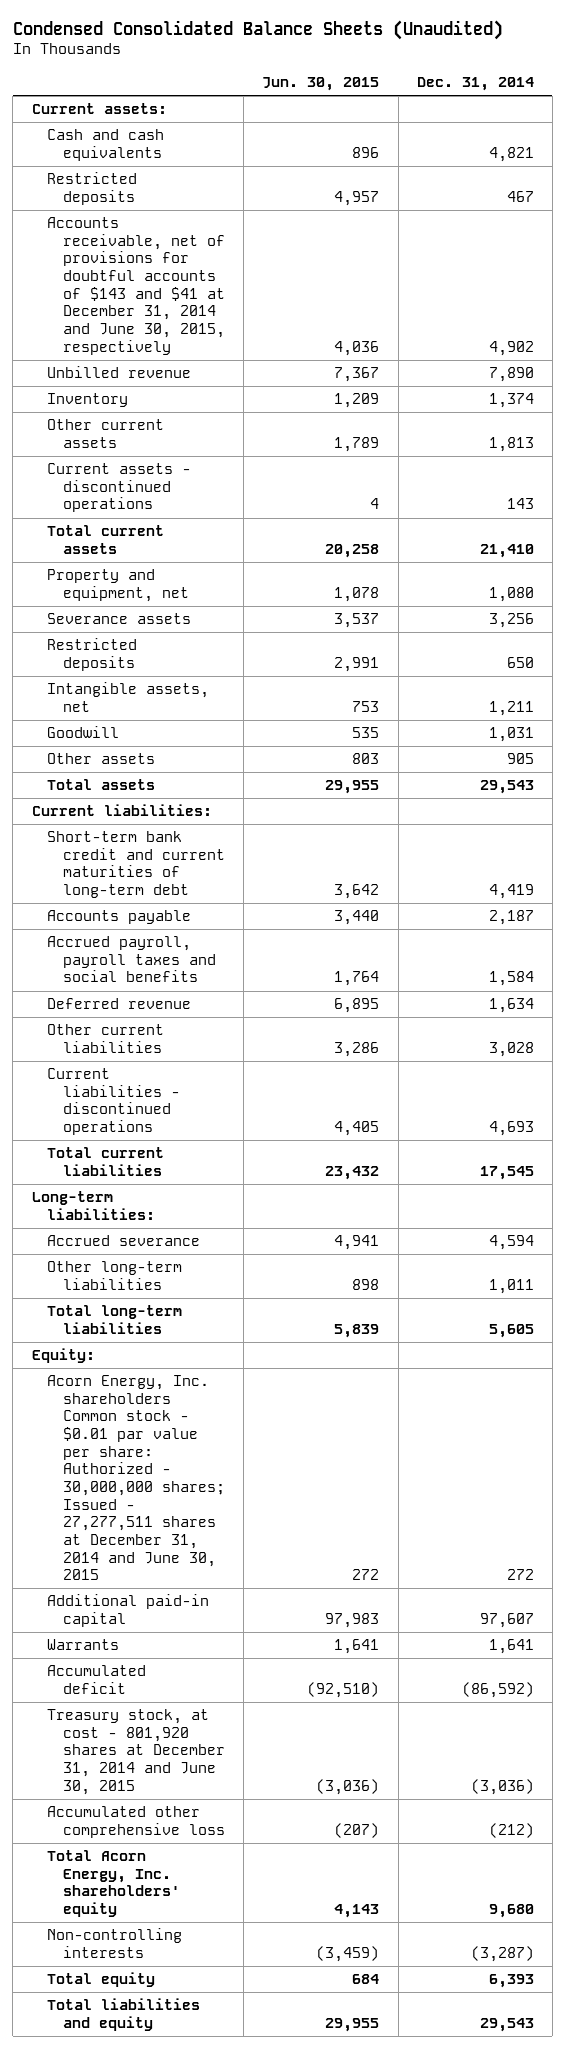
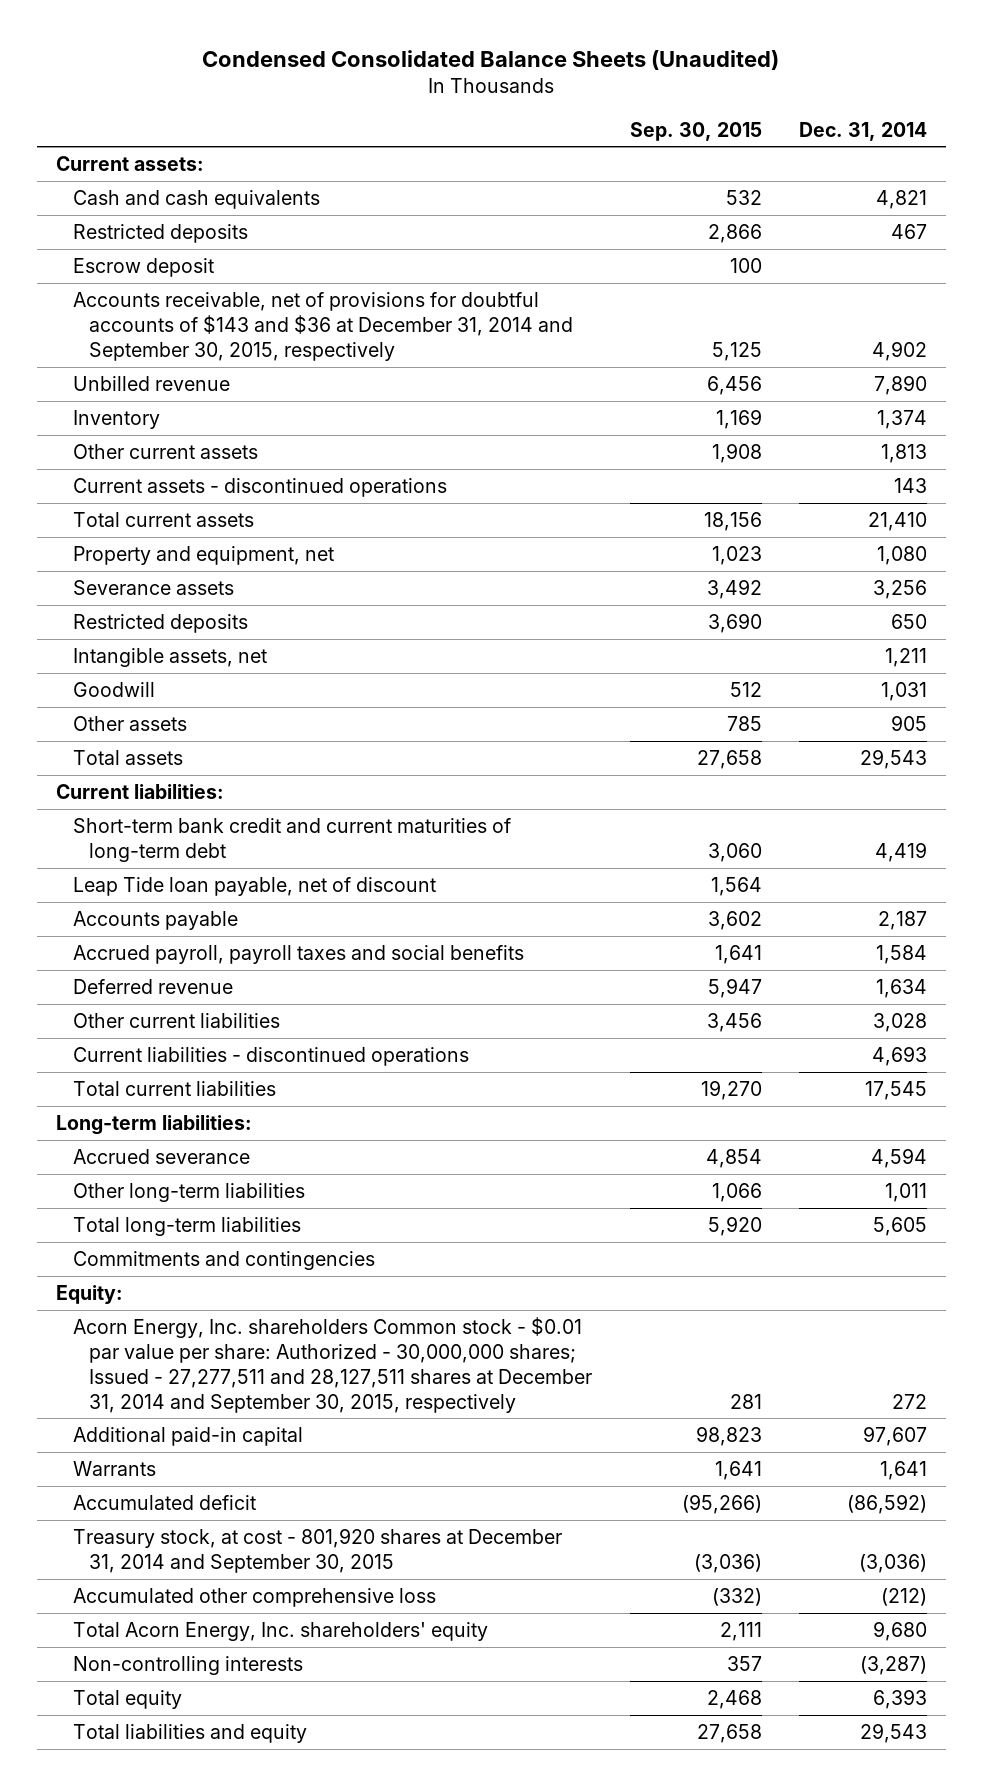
- | Jun. 30, 2015 | Dec. 31, 2014
+ | Sep. 30, 2015 | Dec. 31, 2014
- Accounts receivable, net of provisions for doubtful accounts of $143 and $41 at December 31, 2014 and June 30, 2015, respectively | 4,036 | 4,902
+ Escrow deposit | 100 |
+ Accounts receivable, net of provisions for doubtful accounts of $143 and $36 at December 31, 2014 and September 30, 2015, respectively | 5,125 | 4,902
+ Leap Tide loan payable, net of discount | 1,564 |
+ Commitments and contingencies
- Acorn Energy, Inc. shareholders Common stock - $0.01 par value per share: Authorized - 30,000,000 shares; Issued - 27,277,511 shares at December 31, 2014 and June 30, 2015 | 272 | 272
+ Acorn Energy, Inc. shareholders Common stock - $0.01 par value per share: Authorized - 30,000,000 shares; Issued - 27,277,511 and 28,127,511 shares at December 31, 2014 and September 30, 2015, respectively | 281 | 272
- Treasury stock, at cost - 801,920 shares at December 31, 2014 and June 30, 2015 | (3,036) | (3,036)
+ Treasury stock, at cost - 801,920 shares at December 31, 2014 and September 30, 2015 | (3,036) | (3,036)

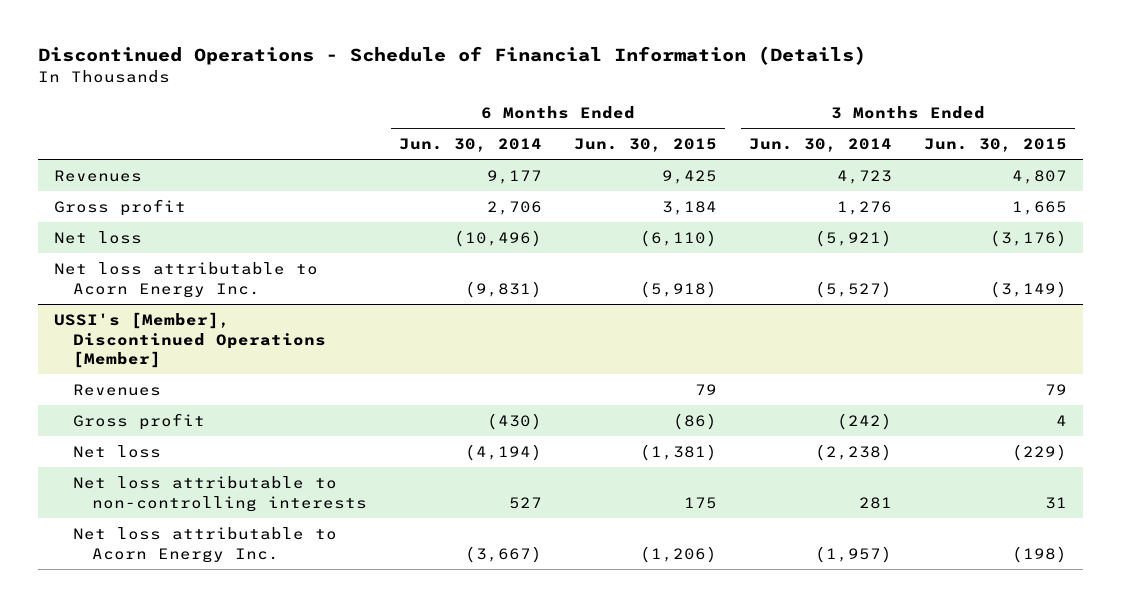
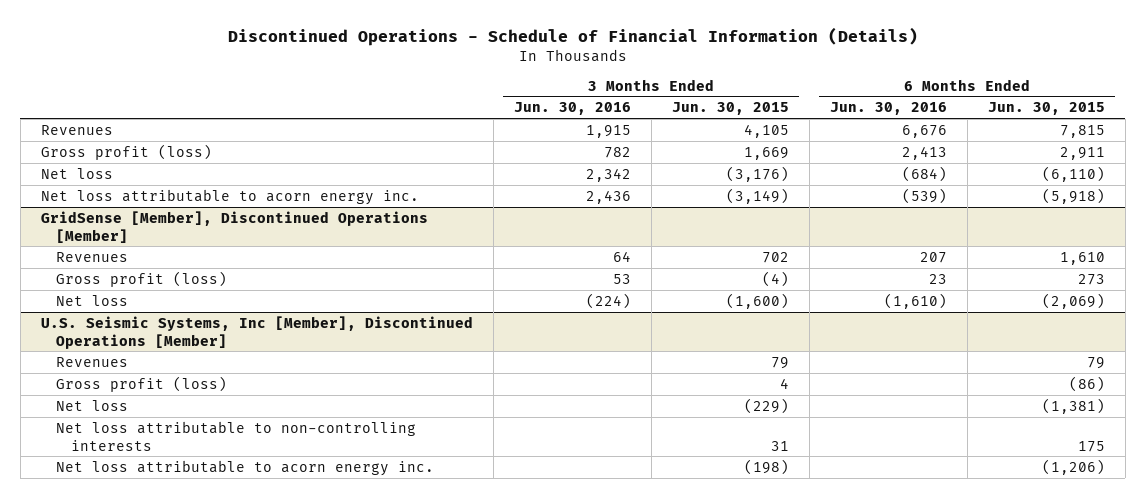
- | 6 Months Ended Jun. 30, 2014 | 6 Months Ended Jun. 30, 2015 | 3 Months Ended Jun. 30, 2014 | 3 Months Ended Jun. 30, 2015
+ | 3 Months Ended Jun. 30, 2016 | 3 Months Ended Jun. 30, 2015 | 6 Months Ended Jun. 30, 2016 | 6 Months Ended Jun. 30, 2015
- Revenues | 9,177 | 9,425 | 4,723 | 4,807
- Gross profit | 2,706 | 3,184 | 1,276 | 1,665
+ Revenues | 1,915 | 4,105 | 6,676 | 7,815
+ Gross profit (loss) | 782 | 1,669 | 2,413 | 2,911
- Net loss attributable to Acorn Energy Inc. | (9,831) | (5,918) | (5,527) | (3,149)
- USSI's [Member], Discontinued Operations [Member]
+ Net loss attributable to acorn energy inc. | 2,436 | (3,149) | (539) | (5,918)
+ GridSense [Member], Discontinued Operations [Member]
+ Revenues | 64 | 702 | 207 | 1,610
+ Gross profit (loss) | 53 | (4) | 23 | 273
+ Net loss | (224) | (1,600) | (1,610) | (2,069)
+ U.S. Seismic Systems, Inc [Member], Discontinued Operations [Member]
- Gross profit | (430) | (86) | (242) | 4
+ Gross profit (loss) | | 4 | | (86)
- Net loss attributable to Acorn Energy Inc. | (3,667) | (1,206) | (1,957) | (198)
+ Net loss attributable to acorn energy inc. | | (198) | | (1,206)

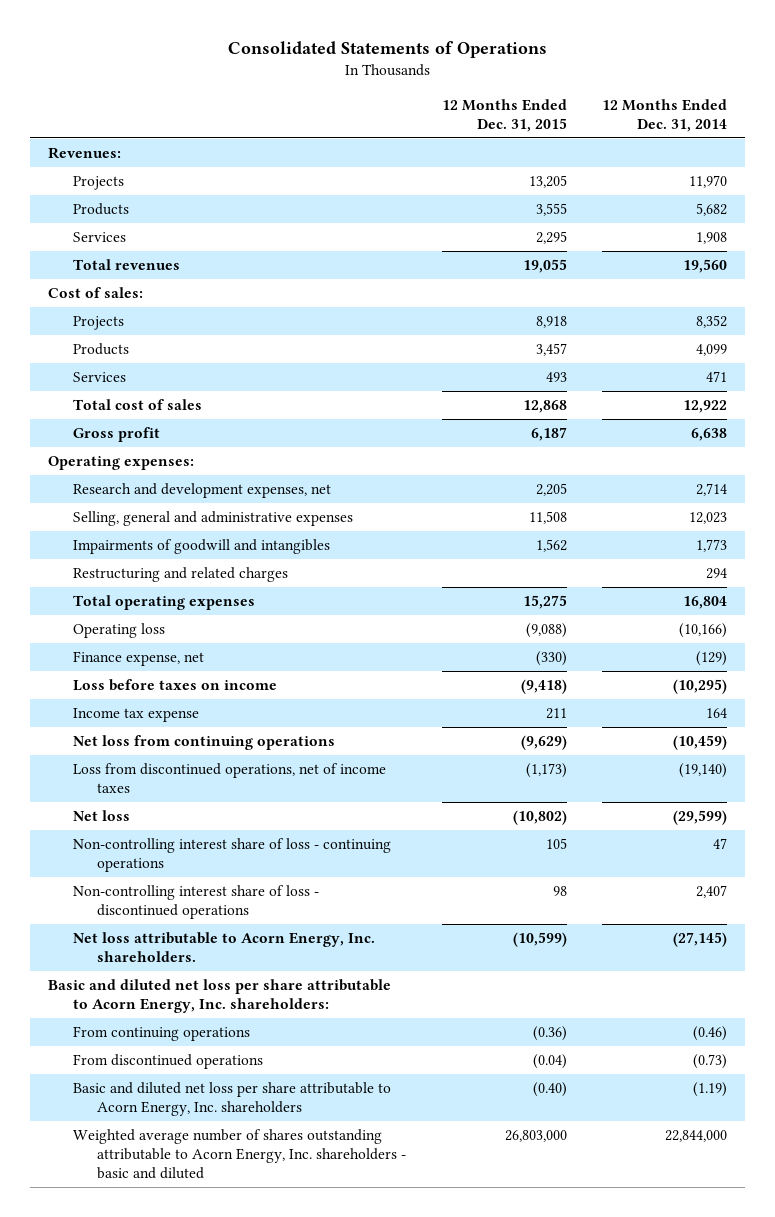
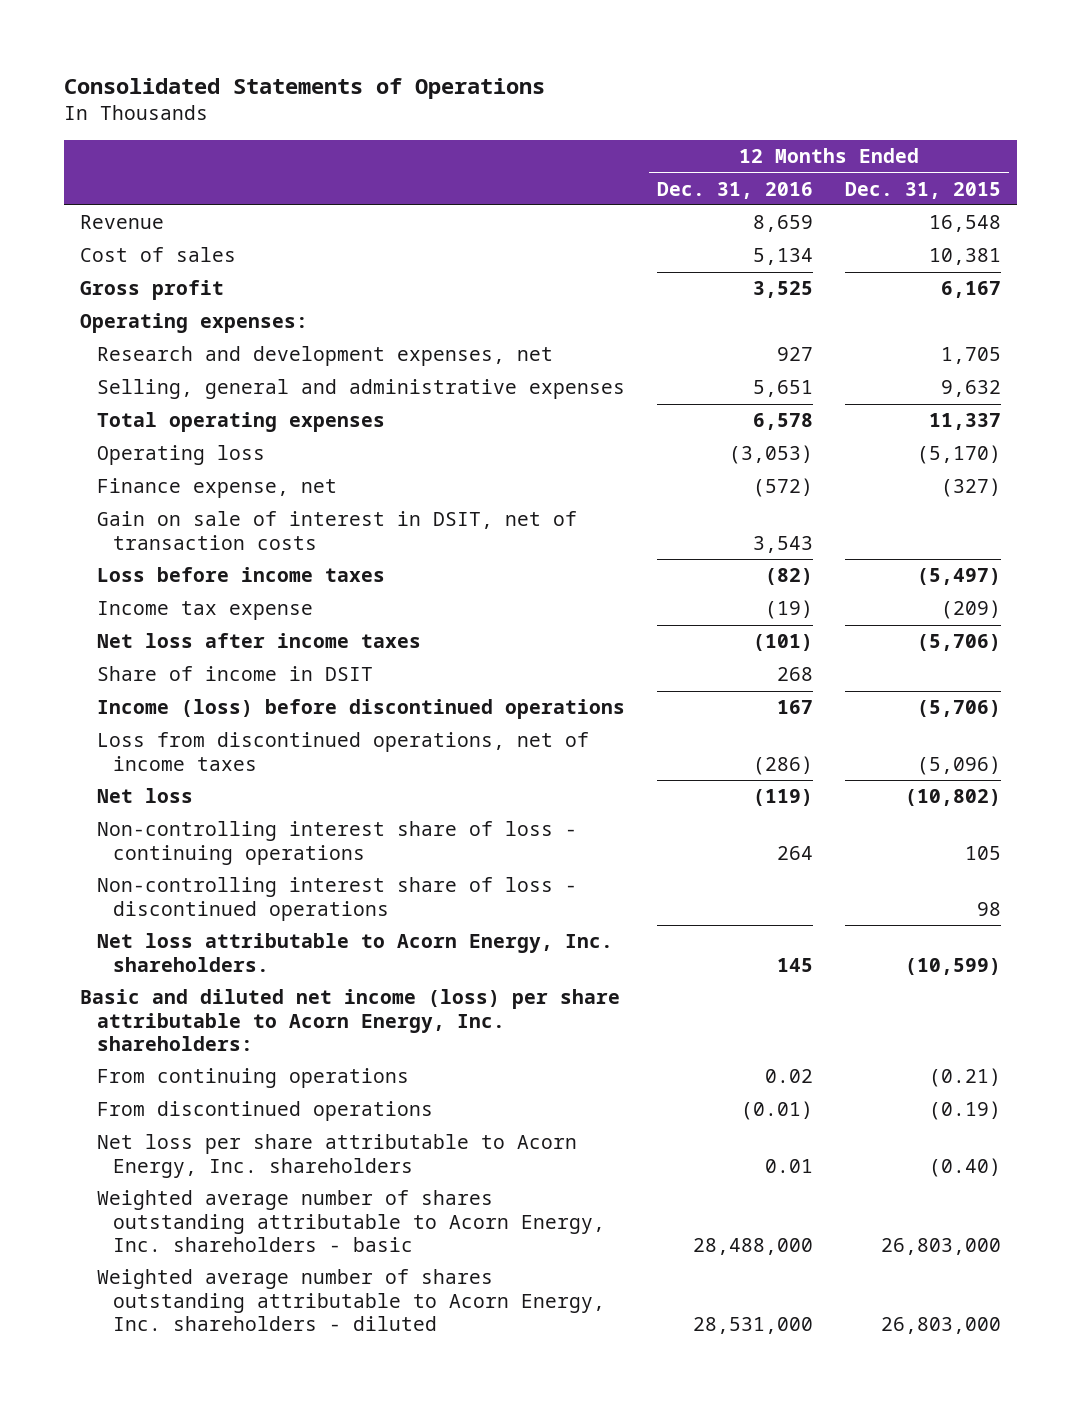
- | 12 Months Ended Dec. 31, 2015 | 12 Months Ended Dec. 31, 2014
+ | 12 Months Ended Dec. 31, 2016 | 12 Months Ended Dec. 31, 2015
- Revenues:
- Projects | 13,205 | 11,970
- Products | 3,555 | 5,682
- Services | 2,295 | 1,908
- Total revenues | 19,055 | 19,560
- Cost of sales:
- Projects | 8,918 | 8,352
- Products | 3,457 | 4,099
- Services | 493 | 471
- Total cost of sales | 12,868 | 12,922
- Gross profit | 6,187 | 6,638
+ Revenue | 8,659 | 16,548
+ Cost of sales | 5,134 | 10,381
+ Gross profit | 3,525 | 6,167
- Research and development expenses, net | 2,205 | 2,714
- Selling, general and administrative expenses | 11,508 | 12,023
- Impairments of goodwill and intangibles | 1,562 | 1,773
- Restructuring and related charges | | 294
- Total operating expenses | 15,275 | 16,804
- Operating loss | (9,088) | (10,166)
- Finance expense, net | (330) | (129)
- Loss before taxes on income | (9,418) | (10,295)
- Income tax expense | 211 | 164
- Net loss from continuing operations | (9,629) | (10,459)
- Loss from discontinued operations, net of income taxes | (1,173) | (19,140)
+ Research and development expenses, net | 927 | 1,705
+ Selling, general and administrative expenses | 5,651 | 9,632
+ Total operating expenses | 6,578 | 11,337
+ Operating loss | (3,053) | (5,170)
+ Finance expense, net | (572) | (327)
+ Gain on sale of interest in DSIT, net of transaction costs | 3,543 |
+ Loss before income taxes | (82) | (5,497)
+ Income tax expense | (19) | (209)
+ Net loss after income taxes | (101) | (5,706)
+ Share of income in DSIT | 268 |
+ Income (loss) before discontinued operations | 167 | (5,706)
+ Loss from discontinued operations, net of income taxes | (286) | (5,096)
- Basic and diluted net loss per share attributable to Acorn Energy, Inc. shareholders:
- From continuing operations | (0.36) | (0.46)
- From discontinued operations | (0.04) | (0.73)
- Basic and diluted net loss per share attributable to Acorn Energy, Inc. shareholders | (0.40) | (1.19)
- Weighted average number of shares outstanding attributable to Acorn Energy, Inc. shareholders - basic and diluted | 26,803,000 | 22,844,000
+ Basic and diluted net income (loss) per share attributable to Acorn Energy, Inc. shareholders:
+ From continuing operations | 0.02 | (0.21)
+ From discontinued operations | (0.01) | (0.19)
+ Net loss per share attributable to Acorn Energy, Inc. shareholders | 0.01 | (0.40)
+ Weighted average number of shares outstanding attributable to Acorn Energy, Inc. shareholders - basic | 28,488,000 | 26,803,000
+ Weighted average number of shares outstanding attributable to Acorn Energy, Inc. shareholders - diluted | 28,531,000 | 26,803,000

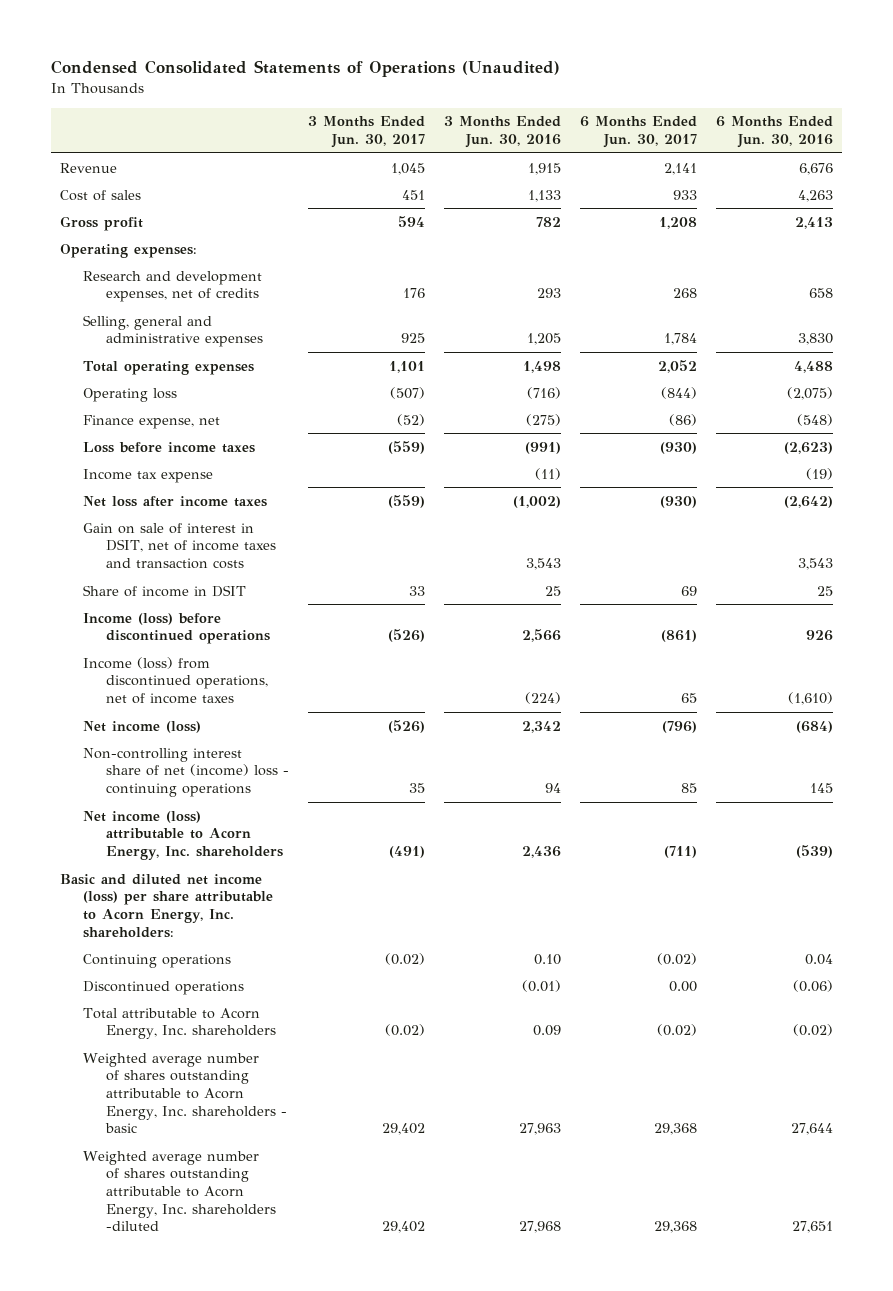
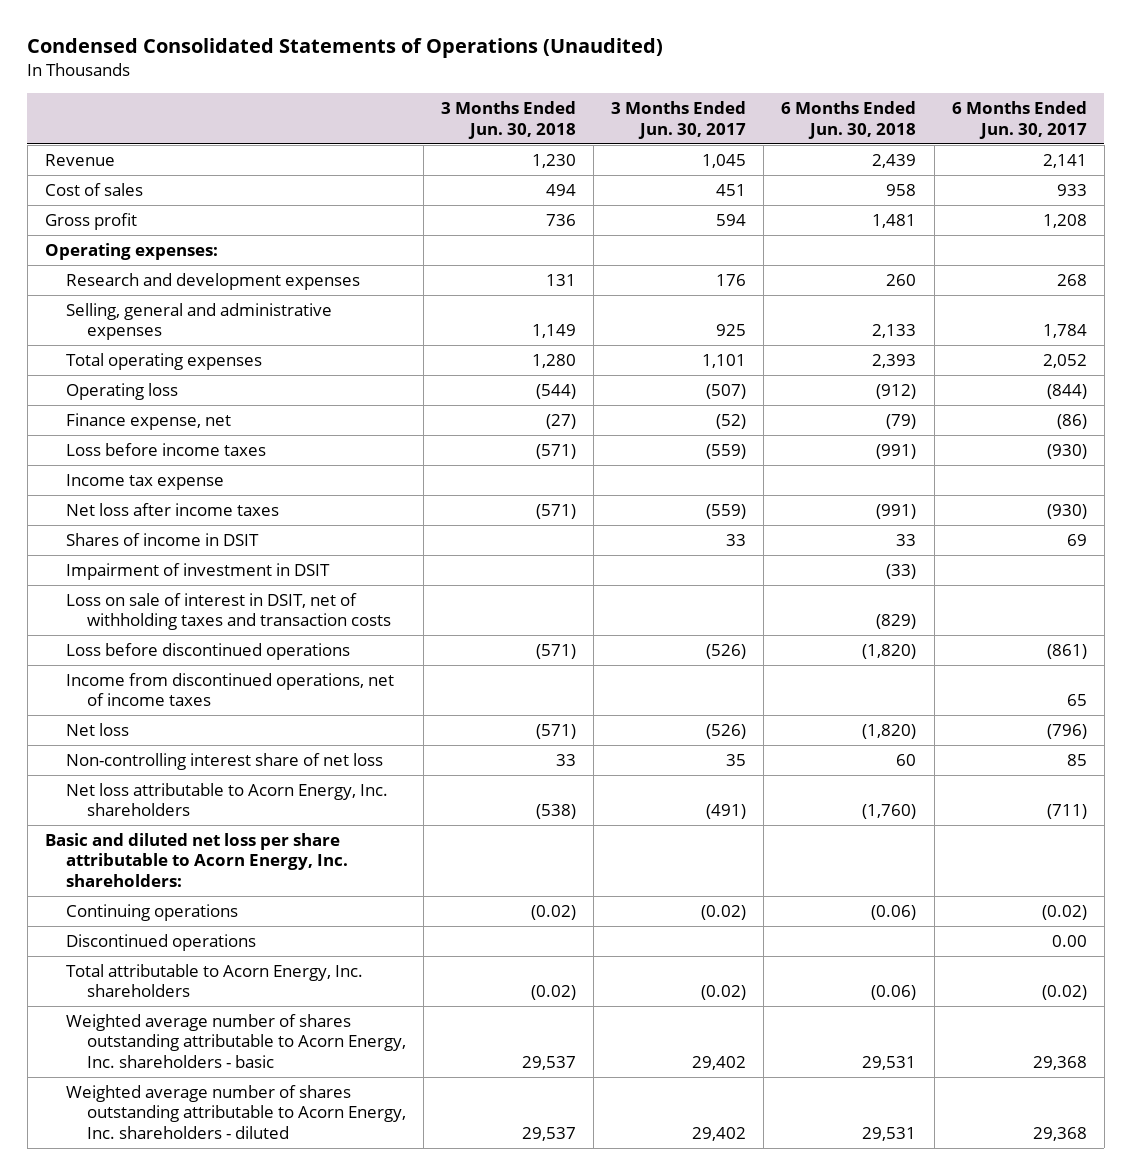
- | 3 Months Ended Jun. 30, 2017 | 3 Months Ended Jun. 30, 2016 | 6 Months Ended Jun. 30, 2017 | 6 Months Ended Jun. 30, 2016
+ | 3 Months Ended Jun. 30, 2018 | 3 Months Ended Jun. 30, 2017 | 6 Months Ended Jun. 30, 2018 | 6 Months Ended Jun. 30, 2017
- Research and development expenses, net of credits | 176 | 293 | 268 | 658
+ Research and development expenses | 131 | 176 | 260 | 268
- Gain on sale of interest in DSIT, net of income taxes and transaction costs | | 3,543 | | 3,543
- Share of income in DSIT | 33 | 25 | 69 | 25
- Income (loss) before discontinued operations | (526) | 2,566 | (861) | 926
- Income (loss) from discontinued operations, net of income taxes | | (224) | 65 | (1,610)
- Net income (loss) | (526) | 2,342 | (796) | (684)
- Non-controlling interest share of net (income) loss - continuing operations | 35 | 94 | 85 | 145
- Net income (loss) attributable to Acorn Energy, Inc. shareholders | (491) | 2,436 | (711) | (539)
- Basic and diluted net income (loss) per share attributable to Acorn Energy, Inc. shareholders:
+ Shares of income in DSIT | | 33 | 33 | 69
+ Impairment of investment in DSIT | | | (33) |
+ Loss on sale of interest in DSIT, net of withholding taxes and transaction costs | | | (829) |
+ Loss before discontinued operations | (571) | (526) | (1,820) | (861)
+ Income from discontinued operations, net of income taxes | | | | 65
+ Net loss | (571) | (526) | (1,820) | (796)
+ Non-controlling interest share of net loss | 33 | 35 | 60 | 85
+ Net loss attributable to Acorn Energy, Inc. shareholders | (538) | (491) | (1,760) | (711)
+ Basic and diluted net loss per share attributable to Acorn Energy, Inc. shareholders:
- Weighted average number of shares outstanding attributable to Acorn Energy, Inc. shareholders -diluted | 29,402 | 27,968 | 29,368 | 27,651
+ Weighted average number of shares outstanding attributable to Acorn Energy, Inc. shareholders - diluted | 29,537 | 29,402 | 29,531 | 29,368

